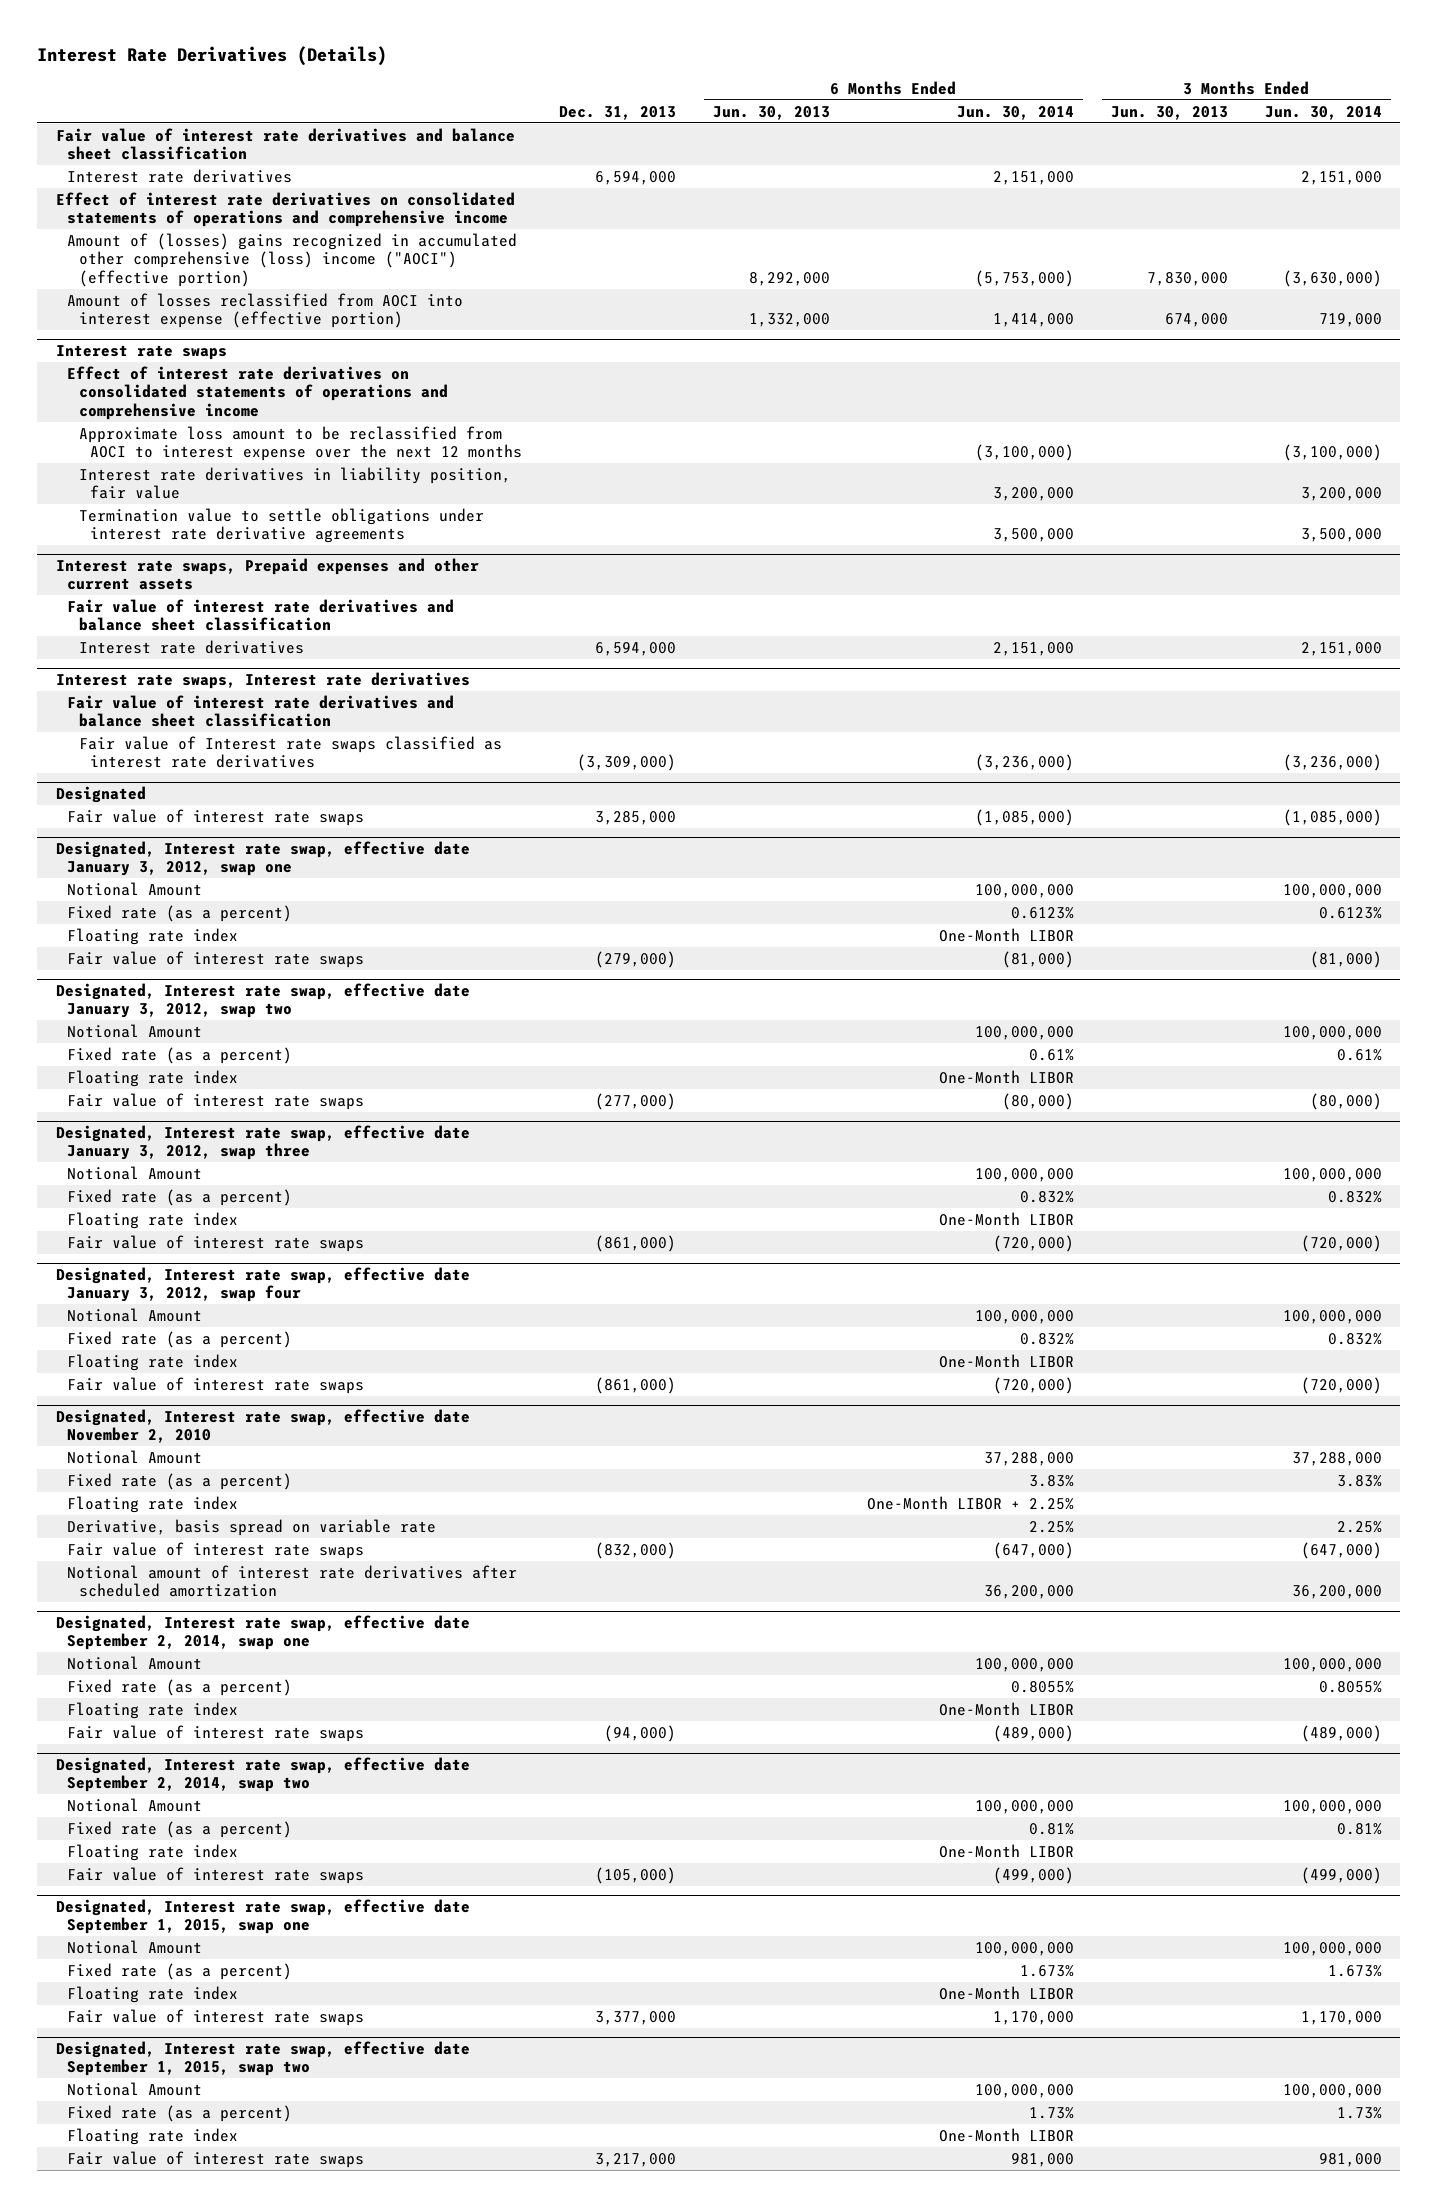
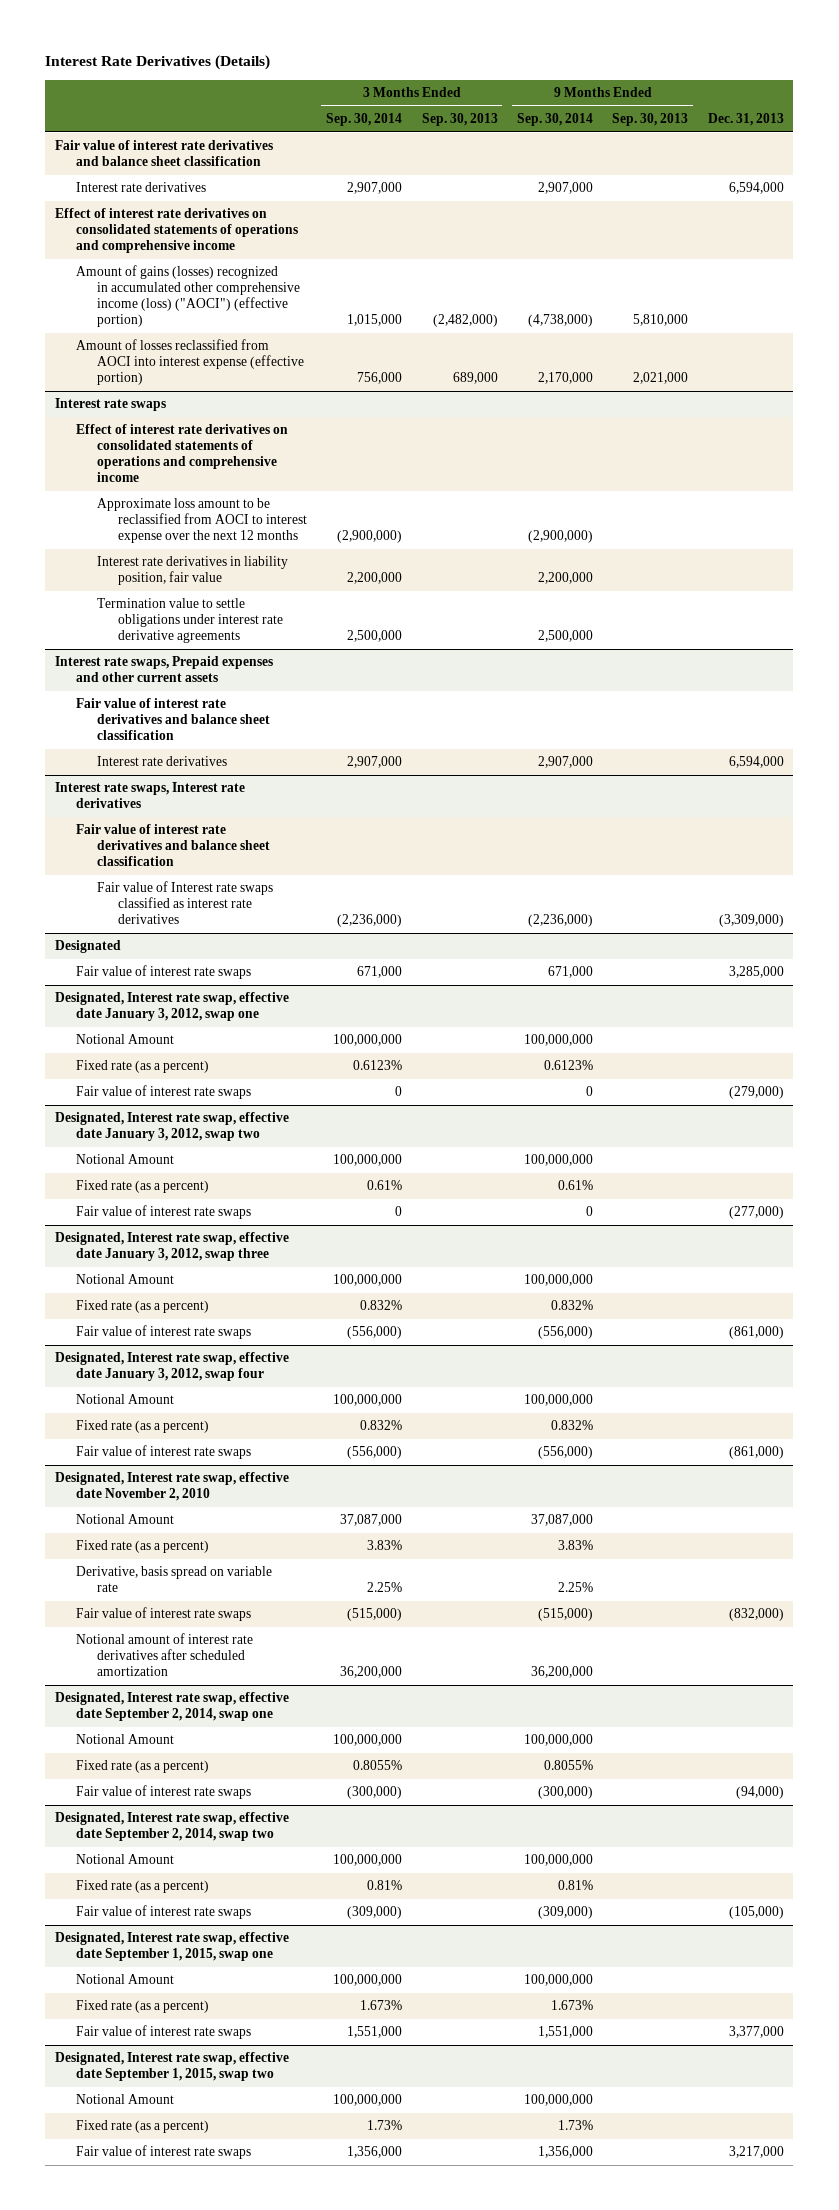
- | Dec. 31, 2013 | 6 Months Ended Jun. 30, 2013 | 6 Months Ended Jun. 30, 2014 | 3 Months Ended Jun. 30, 2013 | 3 Months Ended Jun. 30, 2014
+ | 3 Months Ended Sep. 30, 2014 | 3 Months Ended Sep. 30, 2013 | 9 Months Ended Sep. 30, 2014 | 9 Months Ended Sep. 30, 2013 | Dec. 31, 2013
- Amount of (losses) gains recognized in accumulated other comprehensive (loss) income ("AOCI") (effective portion) | | 8,292,000 | (5,753,000) | 7,830,000 | (3,630,000)
+ Amount of gains (losses) recognized in accumulated other comprehensive income (loss) ("AOCI") (effective portion) | 1,015,000 | (2,482,000) | (4,738,000) | 5,810,000 |
@ Designated, Interest rate swap, effective date January 3, 2012, swap one
- Floating rate index | | | One-Month LIBOR | |
@ Designated, Interest rate swap, effective date January 3, 2012, swap two
- Floating rate index | | | One-Month LIBOR | |
@ Designated, Interest rate swap, effective date January 3, 2012, swap three
- Floating rate index | | | One-Month LIBOR | |
@ Designated, Interest rate swap, effective date January 3, 2012, swap four
- Floating rate index | | | One-Month LIBOR | |
@ Designated, Interest rate swap, effective date November 2, 2010
- Floating rate index | | | One-Month LIBOR + 2.25% | |
@ Designated, Interest rate swap, effective date September 2, 2014, swap one
- Floating rate index | | | One-Month LIBOR | |
@ Designated, Interest rate swap, effective date September 2, 2014, swap two
- Floating rate index | | | One-Month LIBOR | |
@ Designated, Interest rate swap, effective date September 1, 2015, swap one
- Floating rate index | | | One-Month LIBOR | |
@ Designated, Interest rate swap, effective date September 1, 2015, swap two
- Floating rate index | | | One-Month LIBOR | |

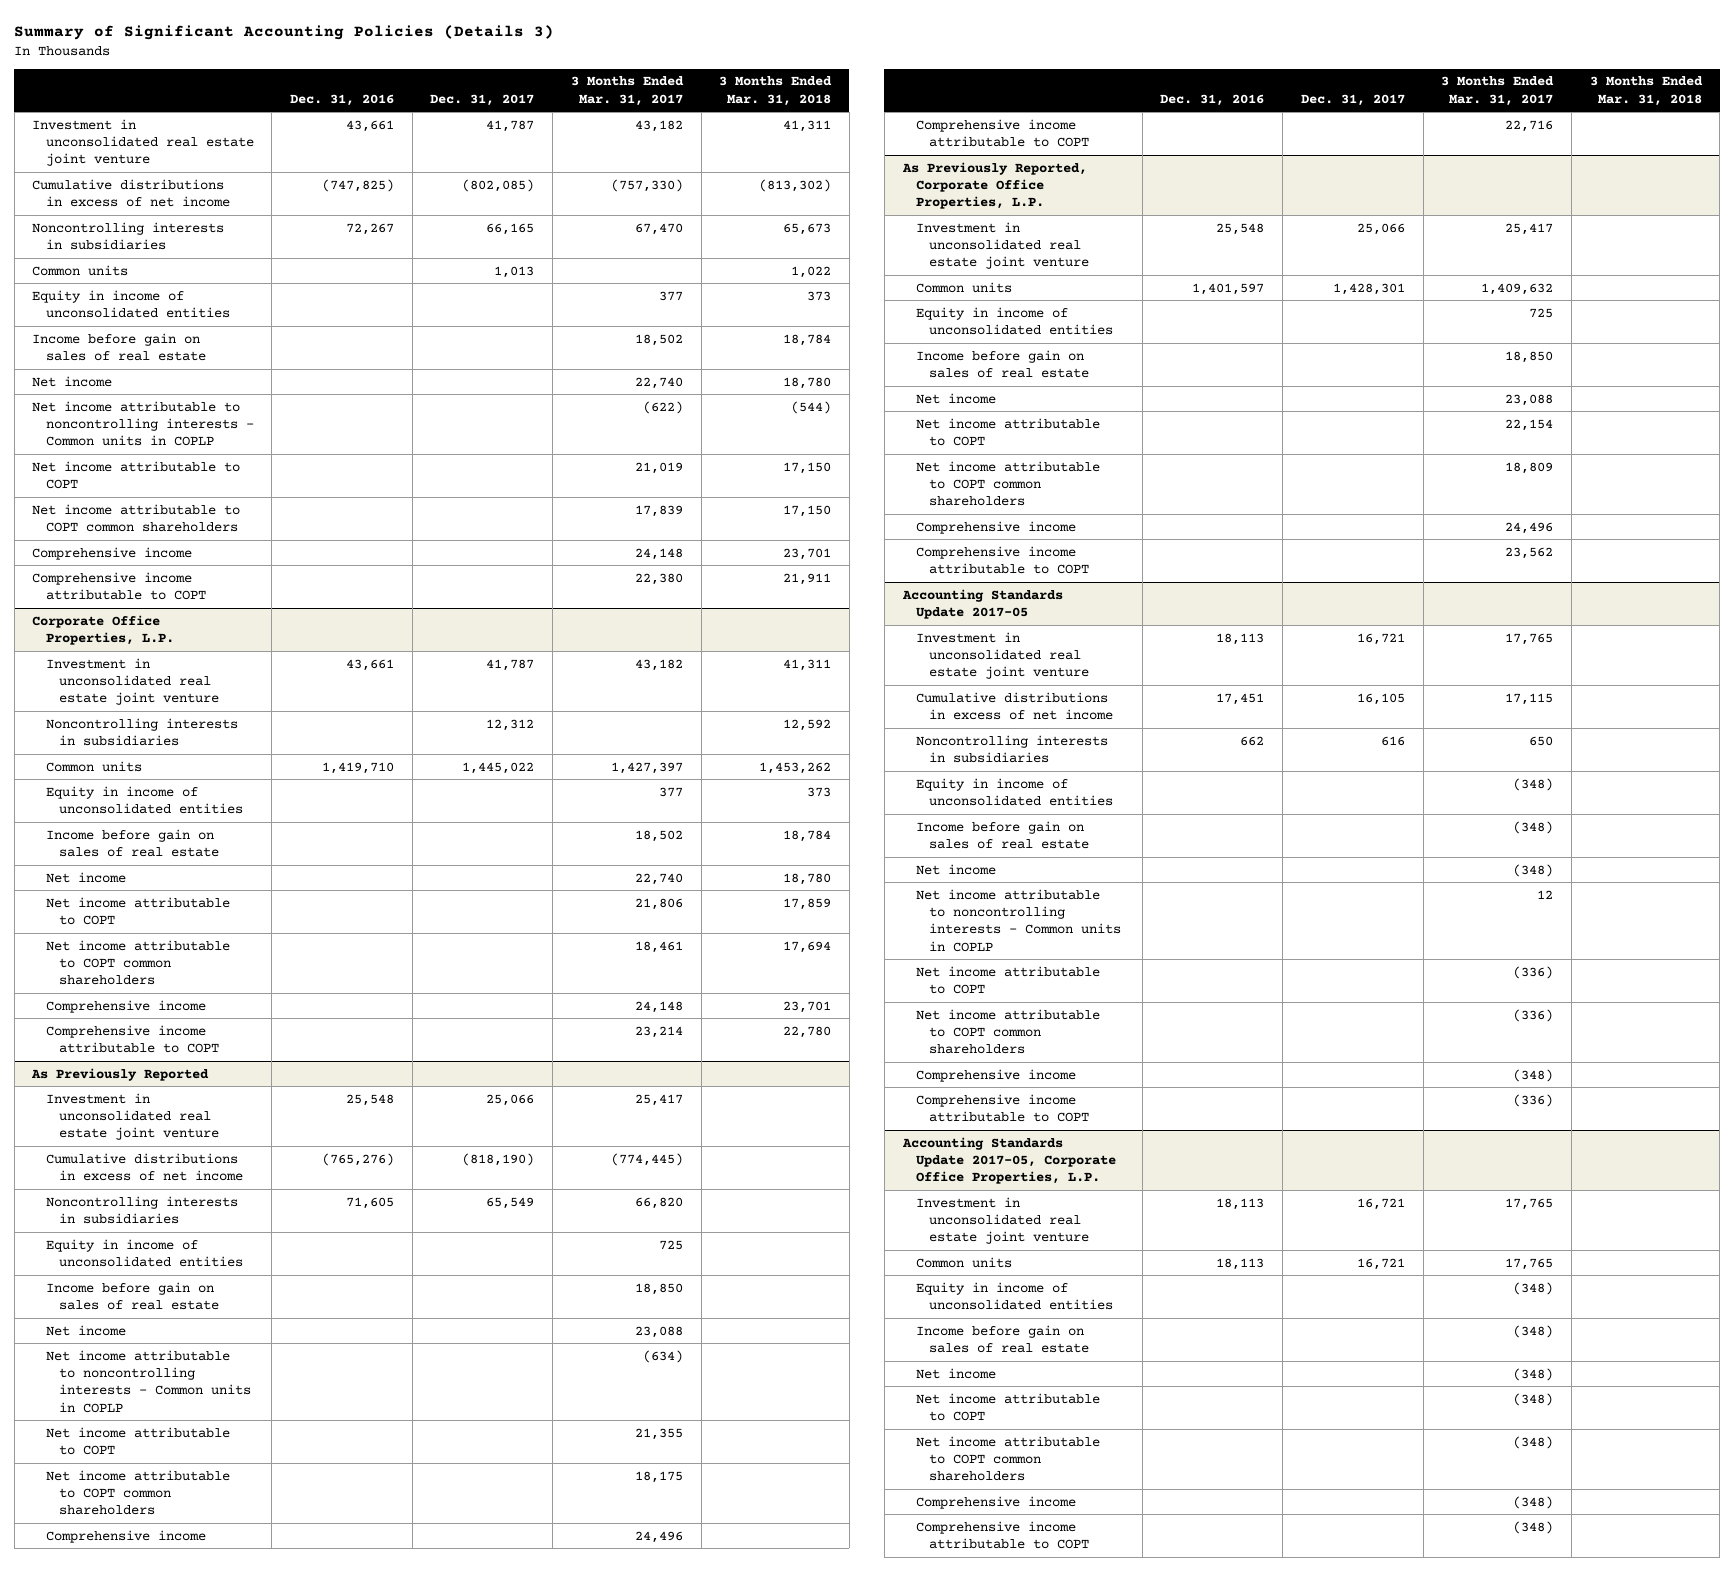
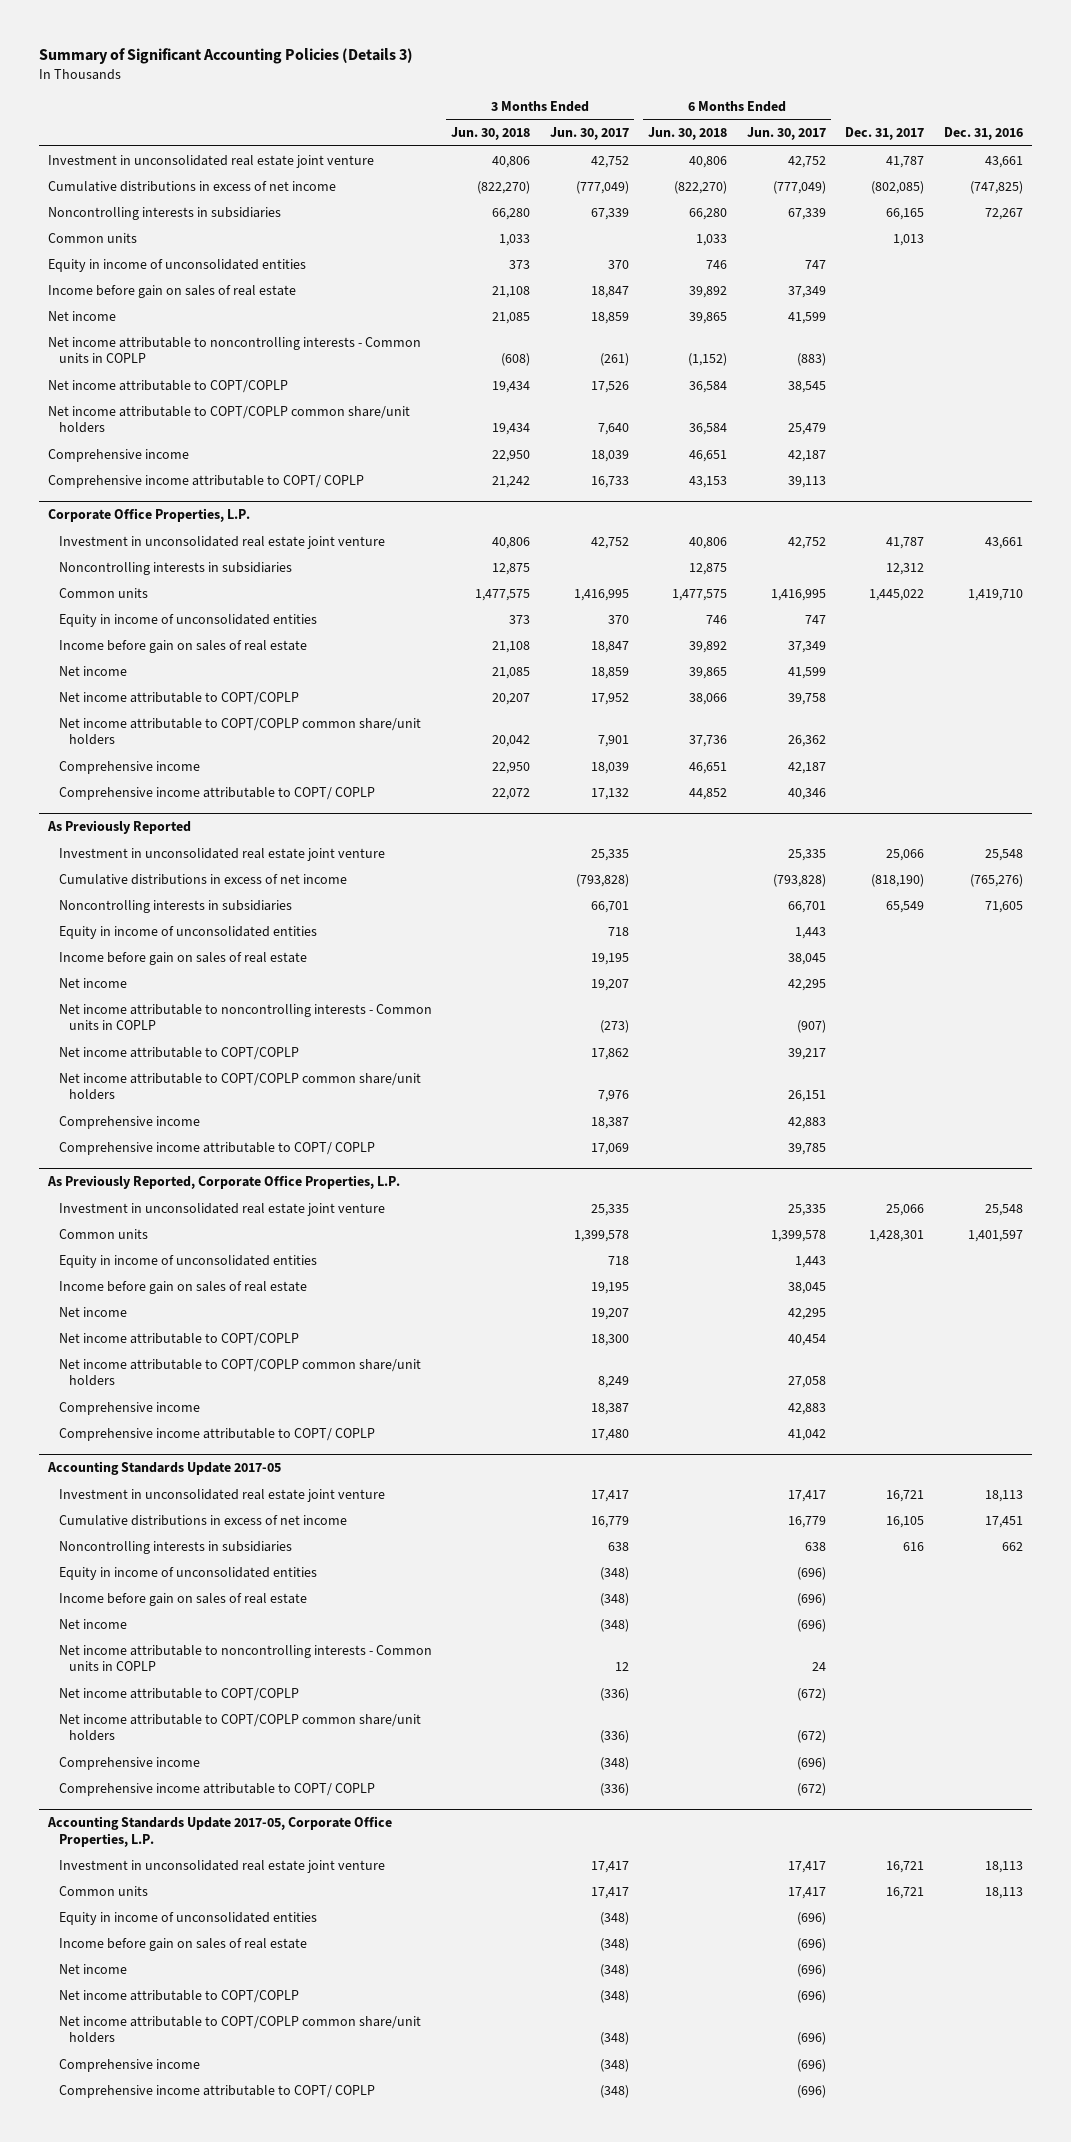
- | Dec. 31, 2016 | Dec. 31, 2017 | 3 Months Ended Mar. 31, 2017 | 3 Months Ended Mar. 31, 2018
+ | 3 Months Ended Jun. 30, 2018 | 3 Months Ended Jun. 30, 2017 | 6 Months Ended Jun. 30, 2018 | 6 Months Ended Jun. 30, 2017 | Dec. 31, 2017 | Dec. 31, 2016
- Net income attributable to COPT | | | 21,019 | 17,150
- Net income attributable to COPT common shareholders | | | 17,839 | 17,150
+ Net income attributable to COPT/COPLP | 19,434 | 17,526 | 36,584 | 38,545 | |
+ Net income attributable to COPT/COPLP common share/unit holders | 19,434 | 7,640 | 36,584 | 25,479 | |
- Comprehensive income attributable to COPT | | | 22,380 | 21,911
+ Comprehensive income attributable to COPT/ COPLP | 21,242 | 16,733 | 43,153 | 39,113 | |
@ Corporate Office Properties, L.P.
- Net income attributable to COPT | | | 21,806 | 17,859
- Net income attributable to COPT common shareholders | | | 18,461 | 17,694
+ Net income attributable to COPT/COPLP | 20,207 | 17,952 | 38,066 | 39,758 | |
+ Net income attributable to COPT/COPLP common share/unit holders | 20,042 | 7,901 | 37,736 | 26,362 | |
- Comprehensive income attributable to COPT | | | 23,214 | 22,780
+ Comprehensive income attributable to COPT/ COPLP | 22,072 | 17,132 | 44,852 | 40,346 | |
@ As Previously Reported
- Net income attributable to COPT | | | 21,355 |
- Net income attributable to COPT common shareholders | | | 18,175 |
+ Net income attributable to COPT/COPLP | | 17,862 | | 39,217 | |
+ Net income attributable to COPT/COPLP common share/unit holders | | 7,976 | | 26,151 | |
- Comprehensive income attributable to COPT | | | 22,716 |
+ Comprehensive income attributable to COPT/ COPLP | | 17,069 | | 39,785 | |
@ As Previously Reported, Corporate Office Properties, L.P.
- Net income attributable to COPT | | | 22,154 |
- Net income attributable to COPT common shareholders | | | 18,809 |
+ Net income attributable to COPT/COPLP | | 18,300 | | 40,454 | |
+ Net income attributable to COPT/COPLP common share/unit holders | | 8,249 | | 27,058 | |
- Comprehensive income attributable to COPT | | | 23,562 |
+ Comprehensive income attributable to COPT/ COPLP | | 17,480 | | 41,042 | |
@ Accounting Standards Update 2017-05
- Net income attributable to COPT | | | (336) |
- Net income attributable to COPT common shareholders | | | (336) |
+ Net income attributable to COPT/COPLP | | (336) | | (672) | |
+ Net income attributable to COPT/COPLP common share/unit holders | | (336) | | (672) | |
- Comprehensive income attributable to COPT | | | (336) |
+ Comprehensive income attributable to COPT/ COPLP | | (336) | | (672) | |
@ Accounting Standards Update 2017-05, Corporate Office Properties, L.P.
- Net income attributable to COPT | | | (348) |
- Net income attributable to COPT common shareholders | | | (348) |
+ Net income attributable to COPT/COPLP | | (348) | | (696) | |
+ Net income attributable to COPT/COPLP common share/unit holders | | (348) | | (696) | |
- Comprehensive income attributable to COPT | | | (348) |
+ Comprehensive income attributable to COPT/ COPLP | | (348) | | (696) | |

